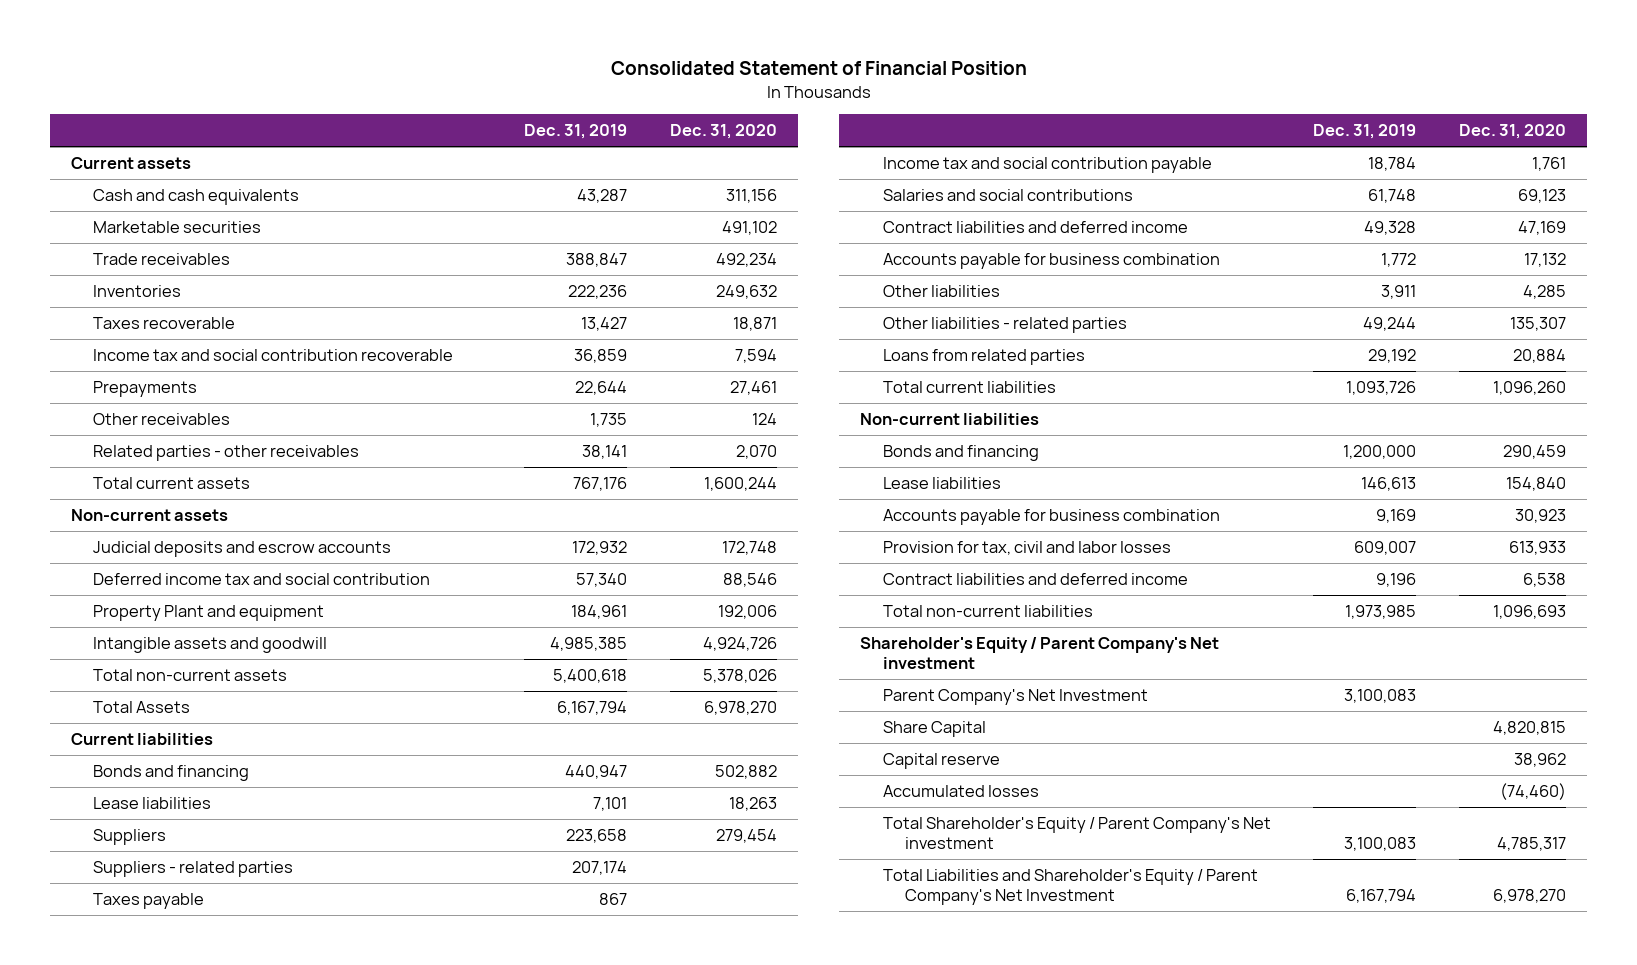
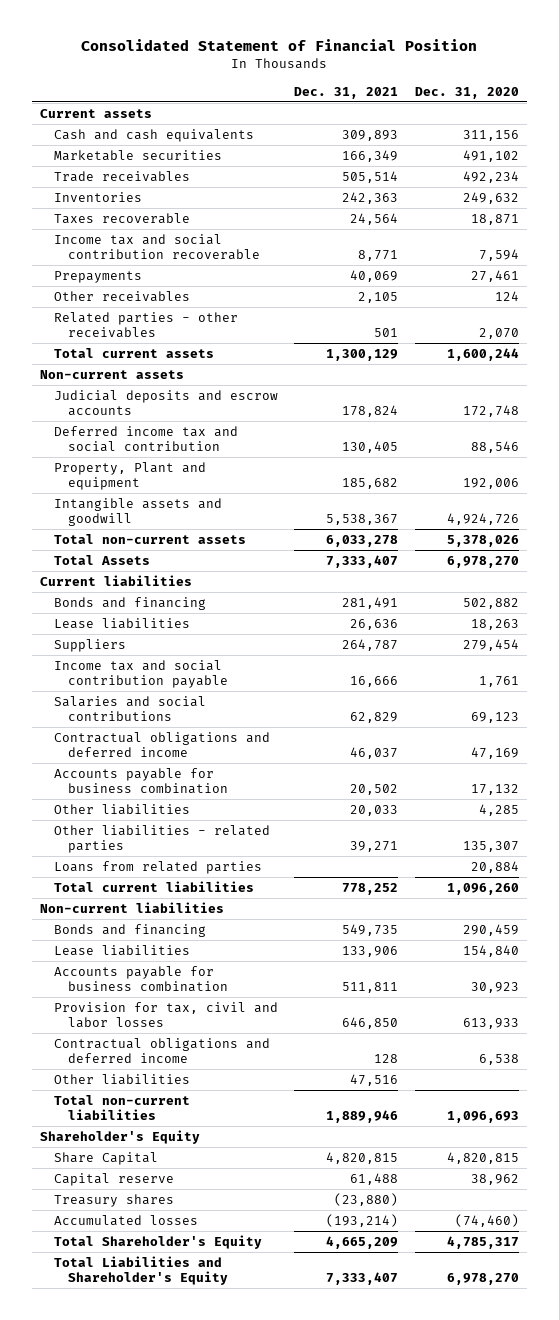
- | Dec. 31, 2019 | Dec. 31, 2020
+ | Dec. 31, 2021 | Dec. 31, 2020
- Property Plant and equipment | 184,961 | 192,006
+ Property, Plant and equipment | 185,682 | 192,006
- Suppliers - related parties | 207,174 |
- Taxes payable | 867 |
- Contract liabilities and deferred income | 49,328 | 47,169
+ Contractual obligations and deferred income | 46,037 | 47,169
- Contract liabilities and deferred income | 9,196 | 6,538
+ Contractual obligations and deferred income | 128 | 6,538
+ Other liabilities | 47,516 |
- Shareholder's Equity / Parent Company's Net investment
- Parent Company's Net Investment | 3,100,083 |
+ Shareholder's Equity
+ Treasury shares | (23,880) |
- Total Shareholder's Equity / Parent Company's Net investment | 3,100,083 | 4,785,317
- Total Liabilities and Shareholder's Equity / Parent Company's Net Investment | 6,167,794 | 6,978,270
+ Total Shareholder's Equity | 4,665,209 | 4,785,317
+ Total Liabilities and Shareholder's Equity | 7,333,407 | 6,978,270

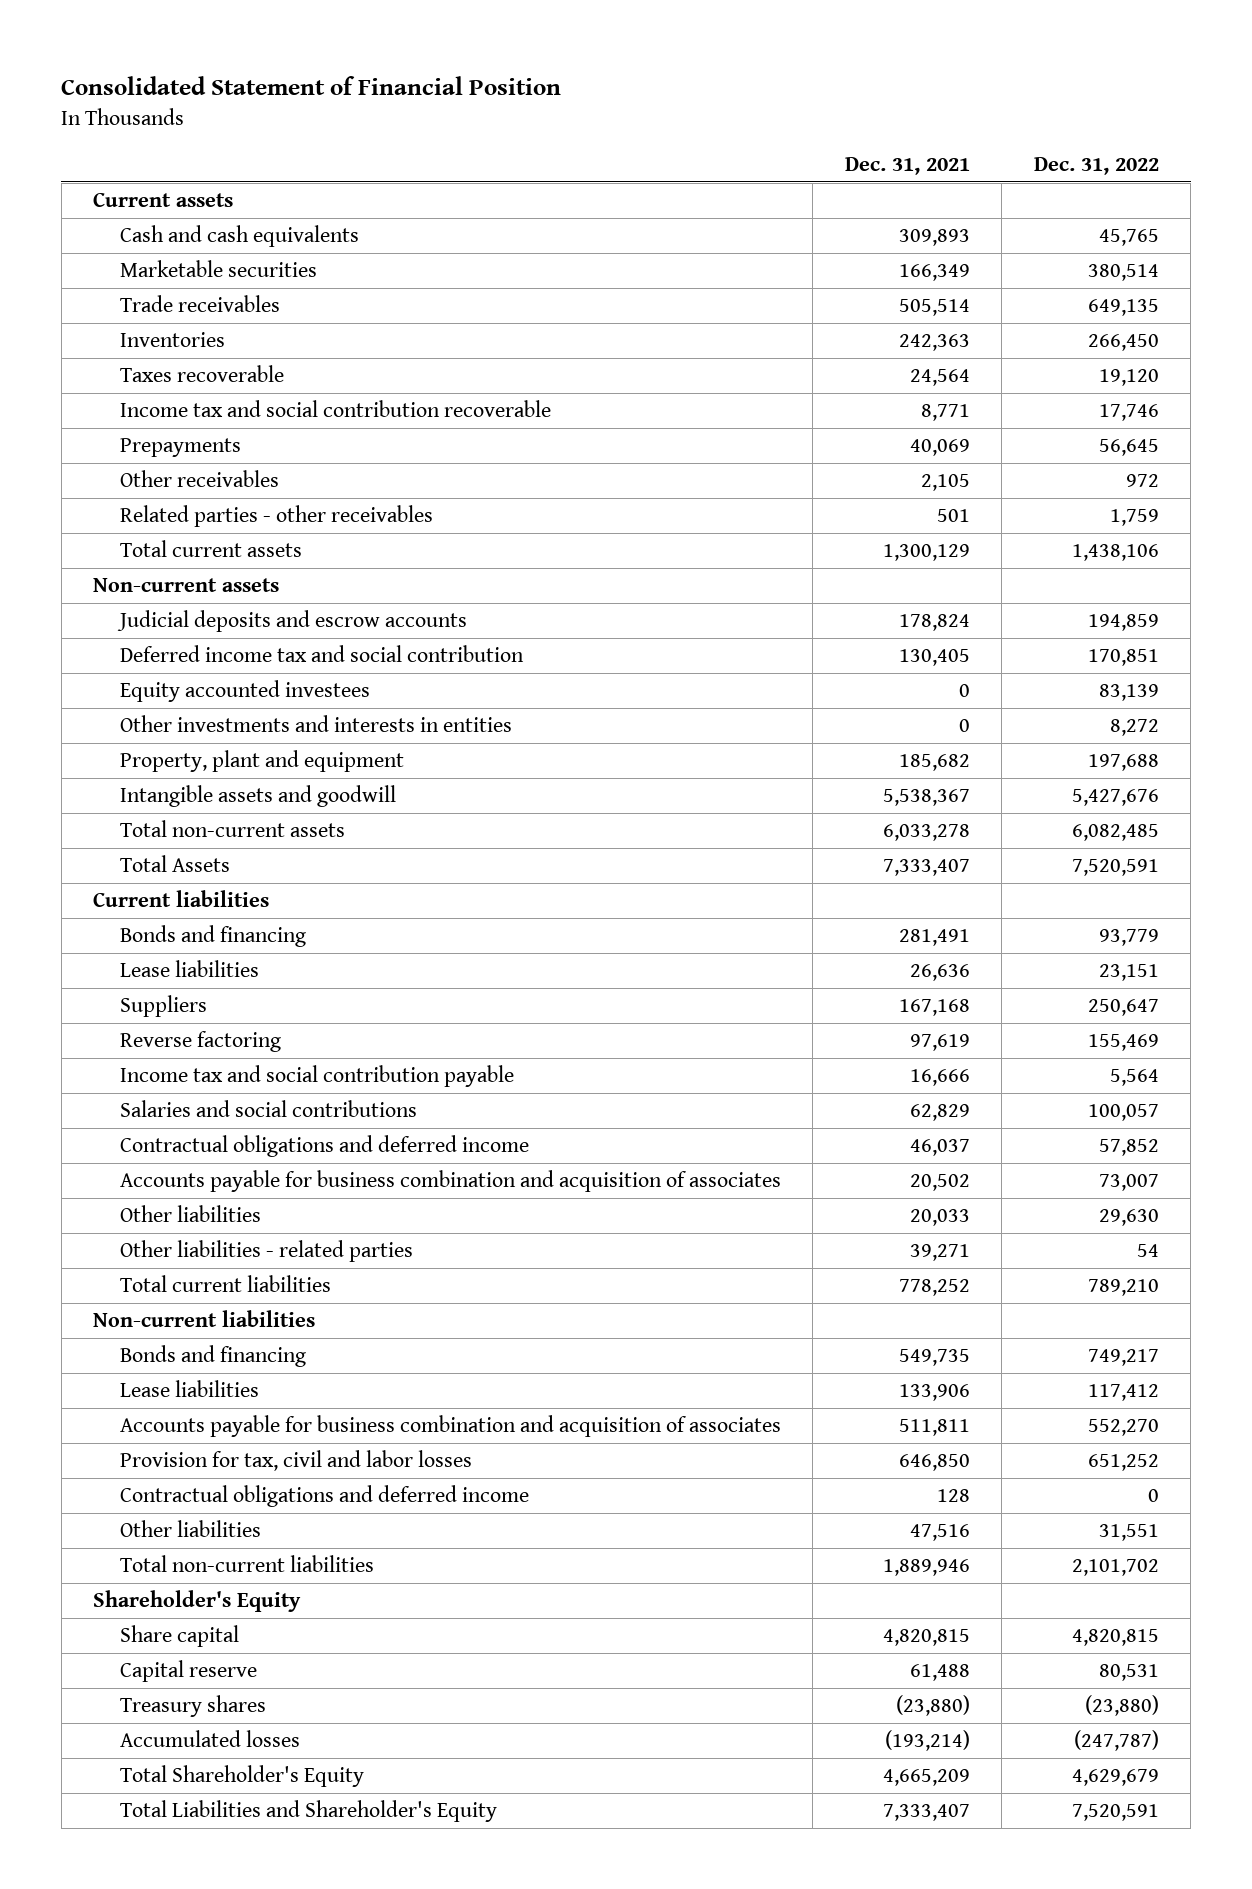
- | Dec. 31, 2021 | Dec. 31, 2020
+ | Dec. 31, 2021 | Dec. 31, 2022
- Property, Plant and equipment | 185,682 | 192,006
+ Equity accounted investees | 0 | 83,139
+ Other investments and interests in entities | 0 | 8,272
+ Property, plant and equipment | 185,682 | 197,688
- Suppliers | 264,787 | 279,454
+ Suppliers | 167,168 | 250,647
+ Reverse factoring | 97,619 | 155,469
- Accounts payable for business combination | 20,502 | 17,132
+ Accounts payable for business combination and acquisition of associates | 20,502 | 73,007
- Loans from related parties | | 20,884
- Accounts payable for business combination | 511,811 | 30,923
+ Accounts payable for business combination and acquisition of associates | 511,811 | 552,270
- Share Capital | 4,820,815 | 4,820,815
+ Share capital | 4,820,815 | 4,820,815

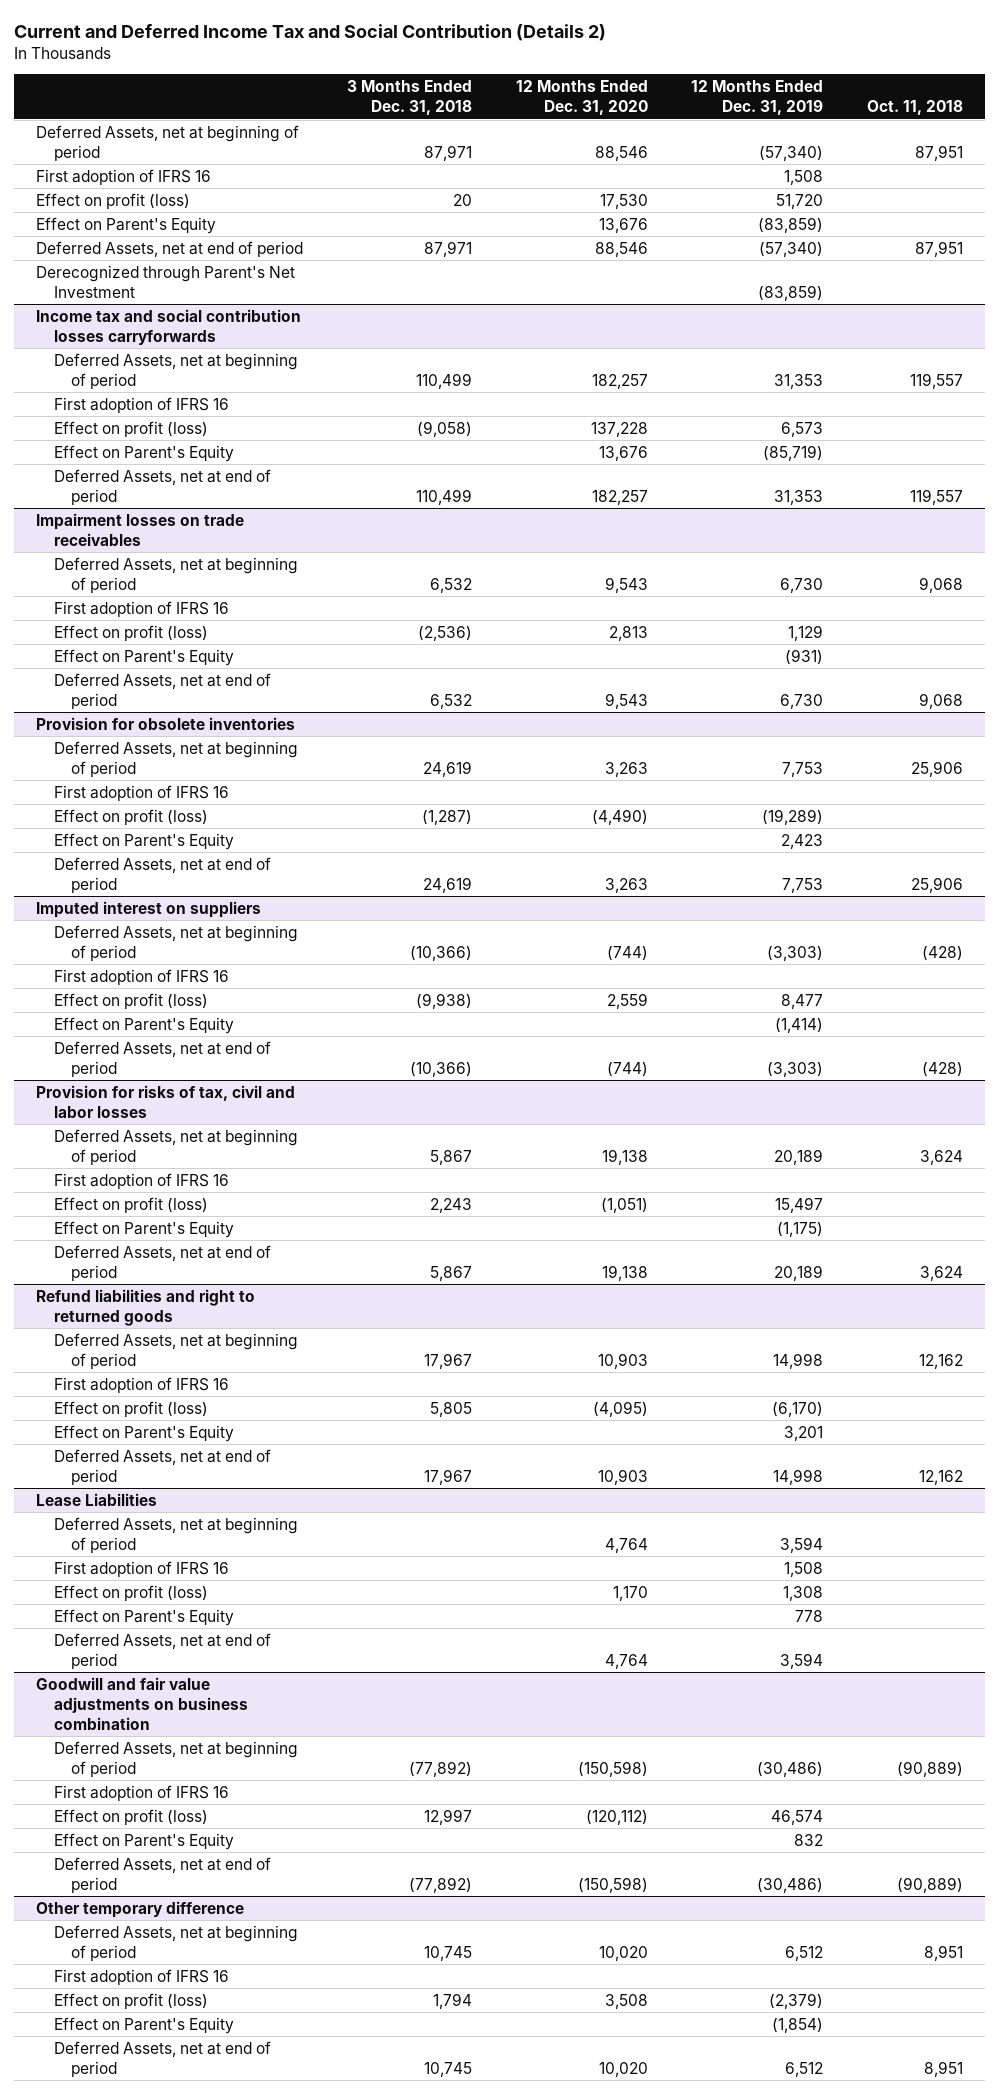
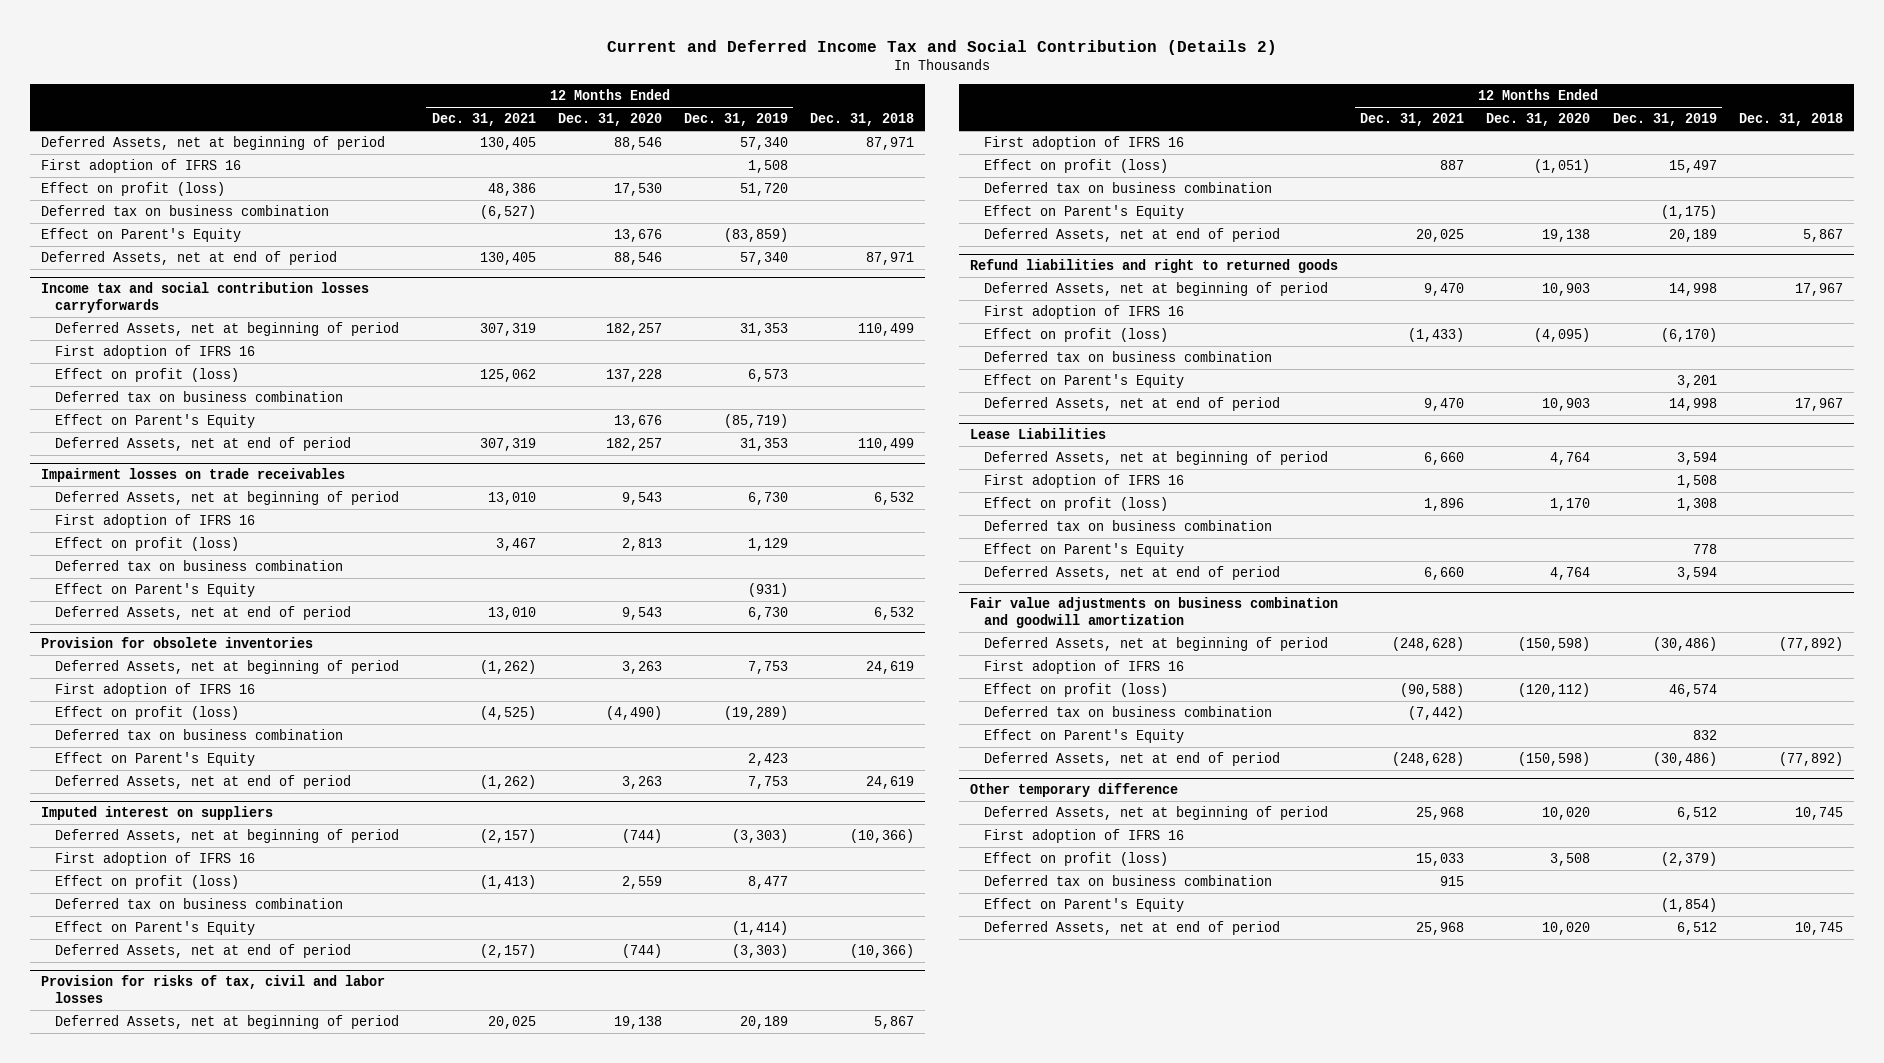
- | 3 Months Ended Dec. 31, 2018 | 12 Months Ended Dec. 31, 2020 | 12 Months Ended Dec. 31, 2019 | Oct. 11, 2018
+ | 12 Months Ended Dec. 31, 2021 | 12 Months Ended Dec. 31, 2020 | 12 Months Ended Dec. 31, 2019 | Dec. 31, 2018
- Deferred Assets, net at beginning of period | 87,971 | 88,546 | (57,340) | 87,951
+ Deferred Assets, net at beginning of period | 130,405 | 88,546 | 57,340 | 87,971
+ Deferred tax on business combination | (6,527) | | |
- Deferred Assets, net at end of period | 87,971 | 88,546 | (57,340) | 87,951
- Derecognized through Parent's Net Investment | | | (83,859) |
+ Deferred Assets, net at end of period | 130,405 | 88,546 | 57,340 | 87,971
@ Income tax and social contribution losses carryforwards
+ Deferred tax on business combination
@ Impairment losses on trade receivables
+ Deferred tax on business combination
@ Provision for obsolete inventories
+ Deferred tax on business combination
@ Imputed interest on suppliers
+ Deferred tax on business combination
@ Provision for risks of tax, civil and labor losses
+ Deferred tax on business combination
@ Refund liabilities and right to returned goods
+ Deferred tax on business combination
@ Lease Liabilities
+ Deferred tax on business combination
- Goodwill and fair value adjustments on business combination
+ Fair value adjustments on business combination and goodwill amortization
+ Deferred tax on business combination | (7,442) | | |
@ Other temporary difference
+ Deferred tax on business combination | 915 | | |

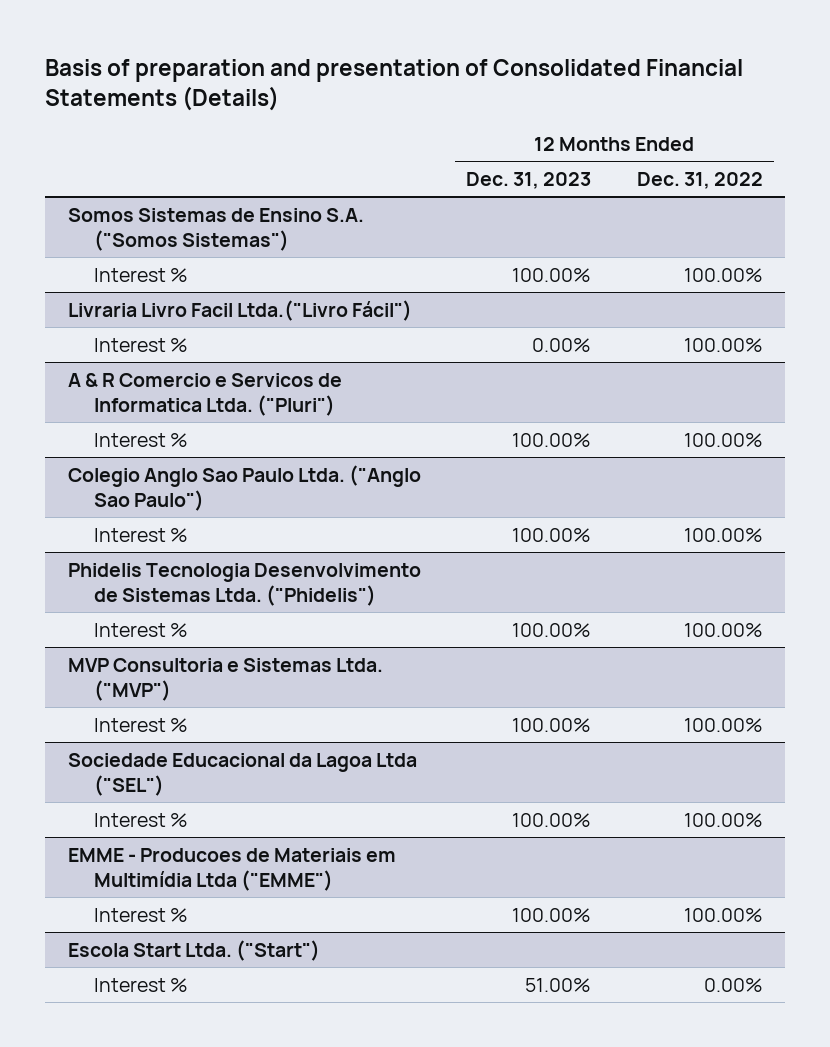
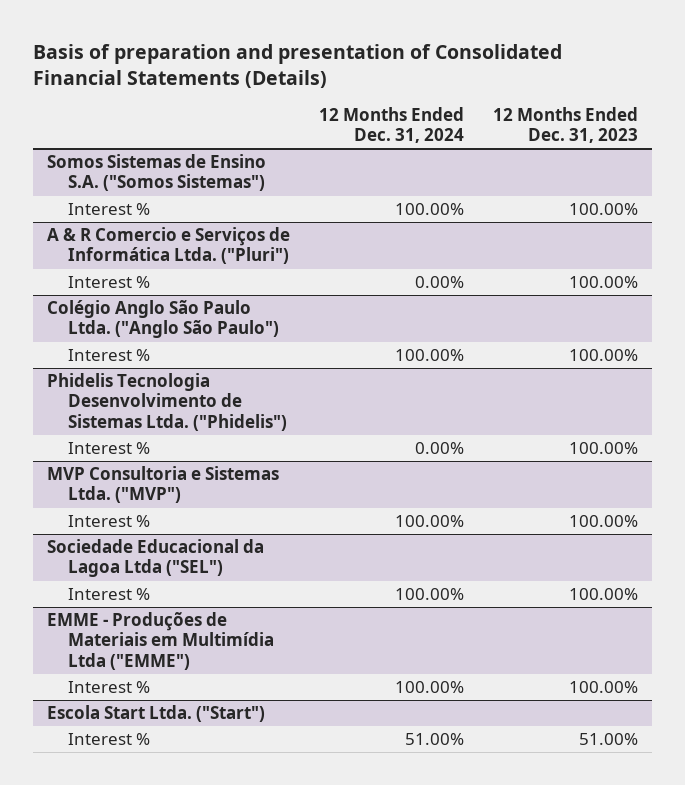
- | 12 Months Ended Dec. 31, 2023 | 12 Months Ended Dec. 31, 2022
+ | 12 Months Ended Dec. 31, 2024 | 12 Months Ended Dec. 31, 2023
- Livraria Livro Facil Ltda.("Livro Fácil")
- Interest % | 0.00% | 100.00%
- A & R Comercio e Servicos de Informatica Ltda. ("Pluri")
+ A & R Comercio e Serviços de Informática Ltda. ("Pluri")
- Colegio Anglo Sao Paulo Ltda. ("Anglo Sao Paulo")
+ Colégio Anglo São Paulo Ltda. ("Anglo São Paulo")
- EMME - Producoes de Materiais em Multimídia Ltda ("EMME")
+ EMME - Produções de Materiais em Multimídia Ltda ("EMME")

